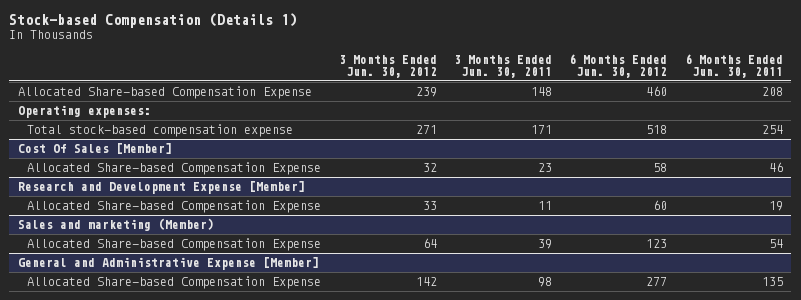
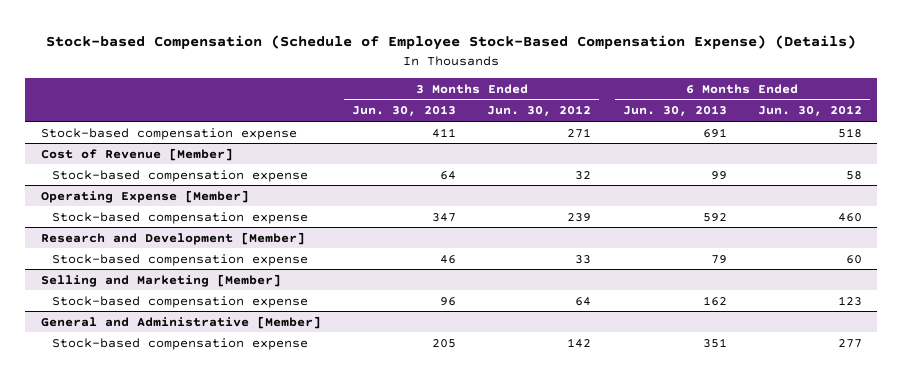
- Stock-based Compensation (Details 1)
+ Stock-based Compensation (Schedule of Employee Stock-Based Compensation Expense) (Details)
- | 3 Months Ended Jun. 30, 2012 | 3 Months Ended Jun. 30, 2011 | 6 Months Ended Jun. 30, 2012 | 6 Months Ended Jun. 30, 2011
+ | 3 Months Ended Jun. 30, 2013 | 3 Months Ended Jun. 30, 2012 | 6 Months Ended Jun. 30, 2013 | 6 Months Ended Jun. 30, 2012
- Allocated Share-based Compensation Expense | 239 | 148 | 460 | 208
- Operating expenses:
- Total stock-based compensation expense | 271 | 171 | 518 | 254
- Cost Of Sales [Member]
- Allocated Share-based Compensation Expense | 32 | 23 | 58 | 46
- Research and Development Expense [Member]
- Allocated Share-based Compensation Expense | 33 | 11 | 60 | 19
- Sales and marketing (Member)
- Allocated Share-based Compensation Expense | 64 | 39 | 123 | 54
- General and Administrative Expense [Member]
- Allocated Share-based Compensation Expense | 142 | 98 | 277 | 135
+ Stock-based compensation expense | 411 | 271 | 691 | 518
+ Cost of Revenue [Member]
+ Stock-based compensation expense | 64 | 32 | 99 | 58
+ Operating Expense [Member]
+ Stock-based compensation expense | 347 | 239 | 592 | 460
+ Research and Development [Member]
+ Stock-based compensation expense | 46 | 33 | 79 | 60
+ Selling and Marketing [Member]
+ Stock-based compensation expense | 96 | 64 | 162 | 123
+ General and Administrative [Member]
+ Stock-based compensation expense | 205 | 142 | 351 | 277

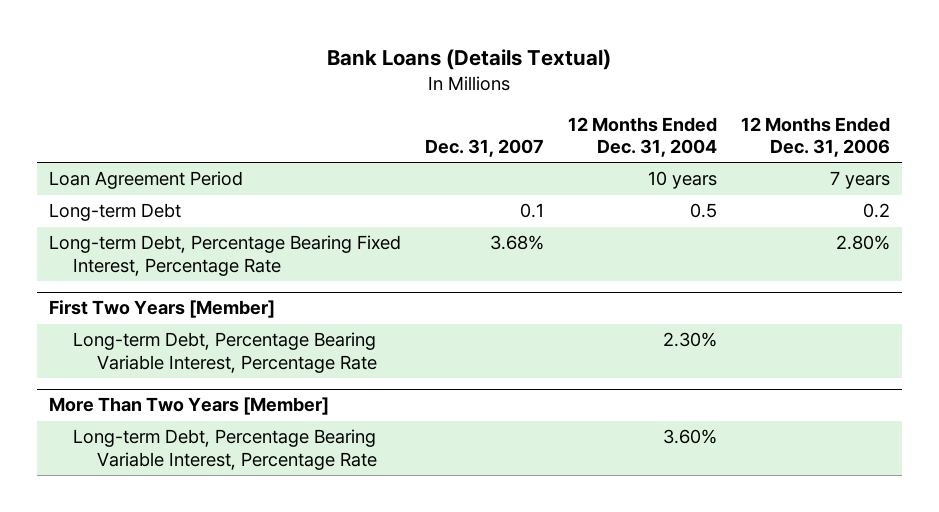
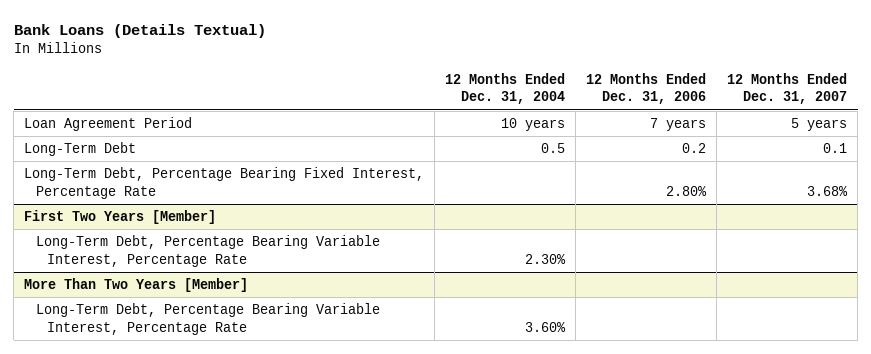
- | Dec. 31, 2007 | 12 Months Ended Dec. 31, 2004 | 12 Months Ended Dec. 31, 2006
+ | 12 Months Ended Dec. 31, 2004 | 12 Months Ended Dec. 31, 2006 | 12 Months Ended Dec. 31, 2007
- Long-term Debt | 0.1 | 0.5 | 0.2
- Long-term Debt, Percentage Bearing Fixed Interest, Percentage Rate | 3.68% | | 2.80%
+ Long-Term Debt | 0.5 | 0.2 | 0.1
+ Long-Term Debt, Percentage Bearing Fixed Interest, Percentage Rate | | 2.80% | 3.68%
@ First Two Years [Member]
- Long-term Debt, Percentage Bearing Variable Interest, Percentage Rate | | 2.30% |
+ Long-Term Debt, Percentage Bearing Variable Interest, Percentage Rate | 2.30% | |
@ More Than Two Years [Member]
- Long-term Debt, Percentage Bearing Variable Interest, Percentage Rate | | 3.60% |
+ Long-Term Debt, Percentage Bearing Variable Interest, Percentage Rate | 3.60% | |

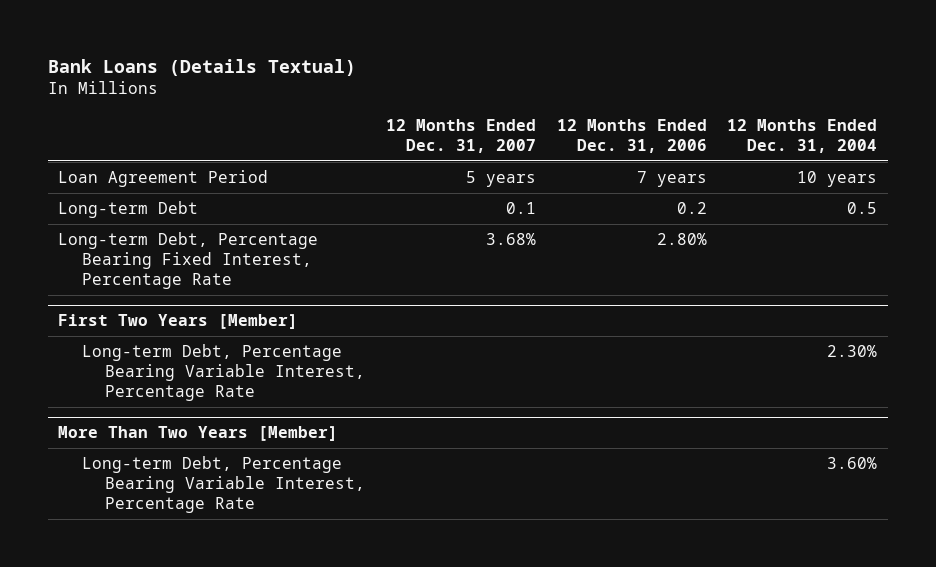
- | 12 Months Ended Dec. 31, 2004 | 12 Months Ended Dec. 31, 2006 | 12 Months Ended Dec. 31, 2007
+ | 12 Months Ended Dec. 31, 2007 | 12 Months Ended Dec. 31, 2006 | 12 Months Ended Dec. 31, 2004
- Long-Term Debt | 0.5 | 0.2 | 0.1
- Long-Term Debt, Percentage Bearing Fixed Interest, Percentage Rate | | 2.80% | 3.68%
+ Long-term Debt | 0.1 | 0.2 | 0.5
+ Long-term Debt, Percentage Bearing Fixed Interest, Percentage Rate | 3.68% | 2.80% |
@ First Two Years [Member]
- Long-Term Debt, Percentage Bearing Variable Interest, Percentage Rate | 2.30% | |
+ Long-term Debt, Percentage Bearing Variable Interest, Percentage Rate | | | 2.30%
@ More Than Two Years [Member]
- Long-Term Debt, Percentage Bearing Variable Interest, Percentage Rate | 3.60% | |
+ Long-term Debt, Percentage Bearing Variable Interest, Percentage Rate | | | 3.60%

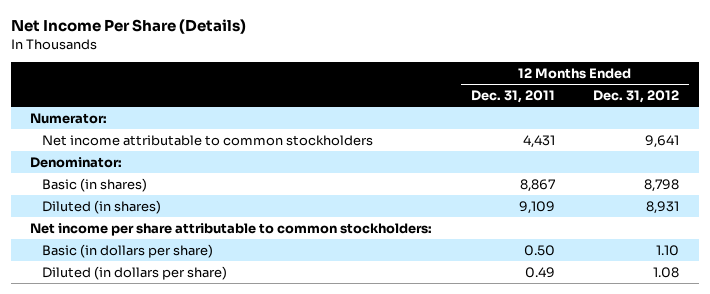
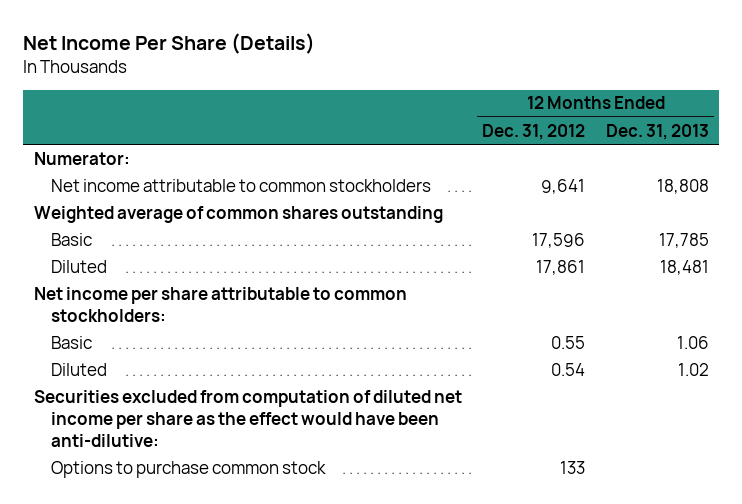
- | 12 Months Ended Dec. 31, 2011 | 12 Months Ended Dec. 31, 2012
+ | 12 Months Ended Dec. 31, 2012 | 12 Months Ended Dec. 31, 2013
- Denominator:
- Basic (in shares) | 8,867 | 8,798
- Diluted (in shares) | 9,109 | 8,931
+ Weighted average of common shares outstanding
+ Basic | 17,596 | 17,785
+ Diluted | 17,861 | 18,481
- Basic (in dollars per share) | 0.50 | 1.10
- Diluted (in dollars per share) | 0.49 | 1.08
+ Basic | 0.55 | 1.06
+ Diluted | 0.54 | 1.02
+ Securities excluded from computation of diluted net income per share as the effect would have been anti-dilutive:
+ Options to purchase common stock | 133 |

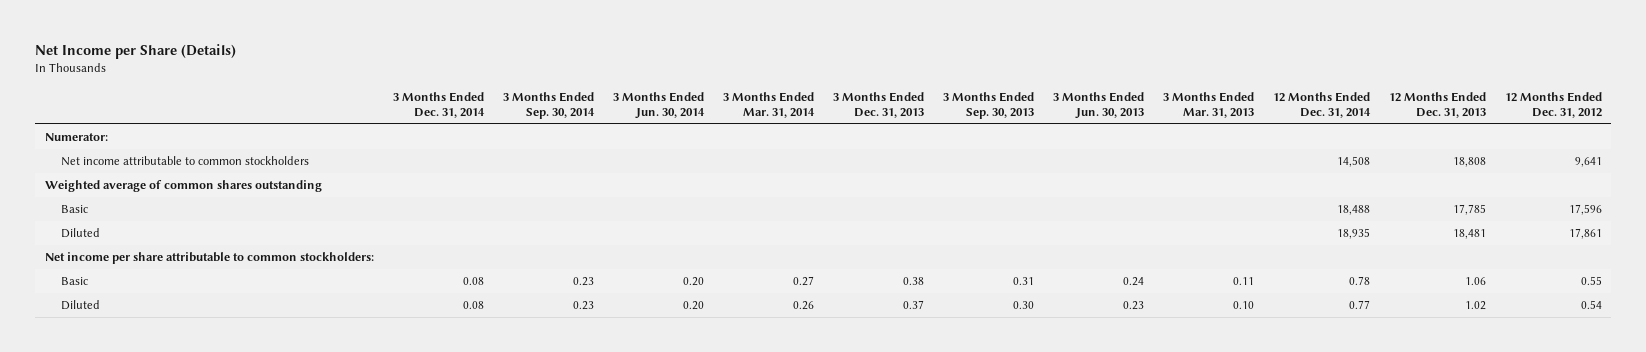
- Net Income Per Share (Details)
+ Net Income per Share (Details)
- | 12 Months Ended Dec. 31, 2012 | 12 Months Ended Dec. 31, 2013
+ | 3 Months Ended Dec. 31, 2014 | 3 Months Ended Sep. 30, 2014 | 3 Months Ended Jun. 30, 2014 | 3 Months Ended Mar. 31, 2014 | 3 Months Ended Dec. 31, 2013 | 3 Months Ended Sep. 30, 2013 | 3 Months Ended Jun. 30, 2013 | 3 Months Ended Mar. 31, 2013 | 12 Months Ended Dec. 31, 2014 | 12 Months Ended Dec. 31, 2013 | 12 Months Ended Dec. 31, 2012
- Securities excluded from computation of diluted net income per share as the effect would have been anti-dilutive:
- Options to purchase common stock | 133 |

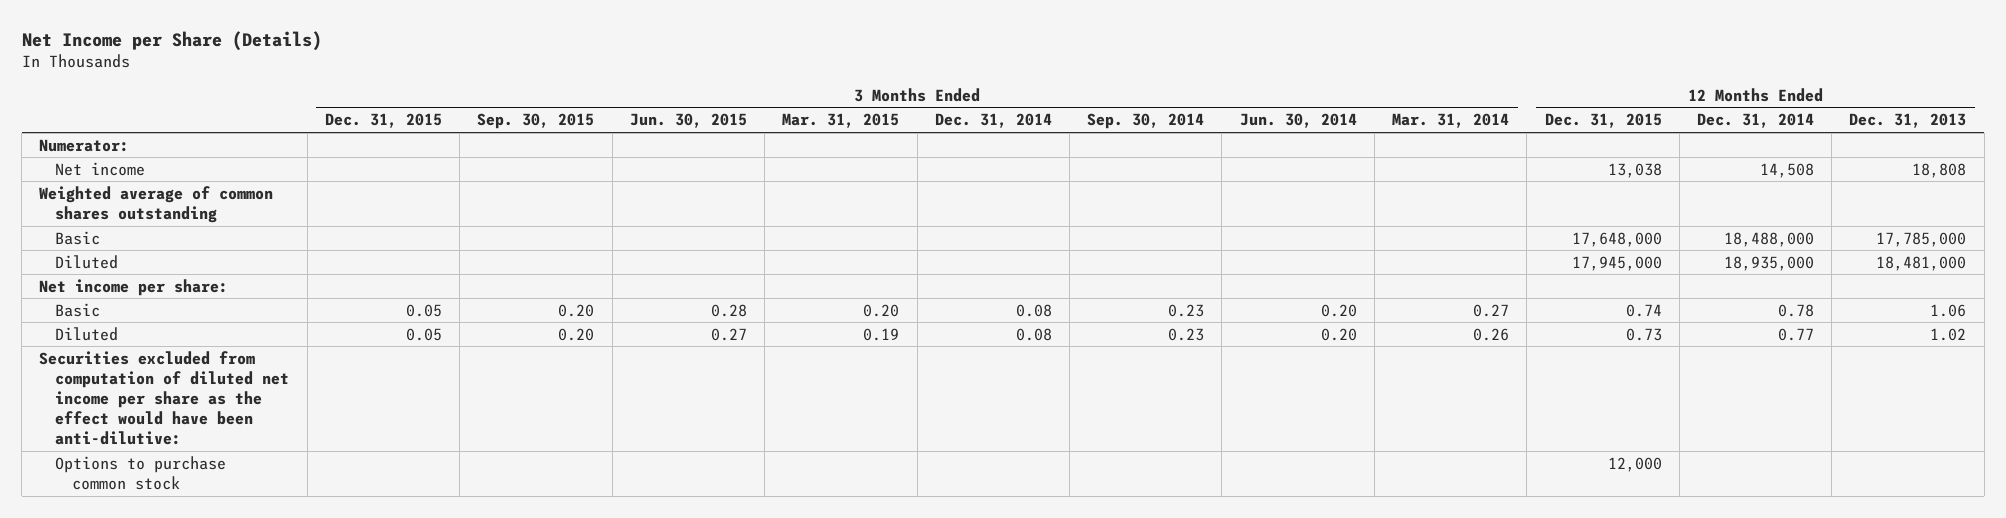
- | 3 Months Ended Dec. 31, 2014 | 3 Months Ended Sep. 30, 2014 | 3 Months Ended Jun. 30, 2014 | 3 Months Ended Mar. 31, 2014 | 3 Months Ended Dec. 31, 2013 | 3 Months Ended Sep. 30, 2013 | 3 Months Ended Jun. 30, 2013 | 3 Months Ended Mar. 31, 2013 | 12 Months Ended Dec. 31, 2014 | 12 Months Ended Dec. 31, 2013 | 12 Months Ended Dec. 31, 2012
+ | 3 Months Ended Dec. 31, 2015 | 3 Months Ended Sep. 30, 2015 | 3 Months Ended Jun. 30, 2015 | 3 Months Ended Mar. 31, 2015 | 3 Months Ended Dec. 31, 2014 | 3 Months Ended Sep. 30, 2014 | 3 Months Ended Jun. 30, 2014 | 3 Months Ended Mar. 31, 2014 | 12 Months Ended Dec. 31, 2015 | 12 Months Ended Dec. 31, 2014 | 12 Months Ended Dec. 31, 2013
- Net income attributable to common stockholders | | | | | | | | | 14,508 | 18,808 | 9,641
+ Net income | | | | | | | | | 13,038 | 14,508 | 18,808
- Basic | | | | | | | | | 18,488 | 17,785 | 17,596
- Diluted | | | | | | | | | 18,935 | 18,481 | 17,861
- Net income per share attributable to common stockholders:
+ Basic | | | | | | | | | 17,648,000 | 18,488,000 | 17,785,000
+ Diluted | | | | | | | | | 17,945,000 | 18,935,000 | 18,481,000
+ Net income per share:
+ Securities excluded from computation of diluted net income per share as the effect would have been anti-dilutive:
+ Options to purchase common stock | | | | | | | | | 12,000 | |

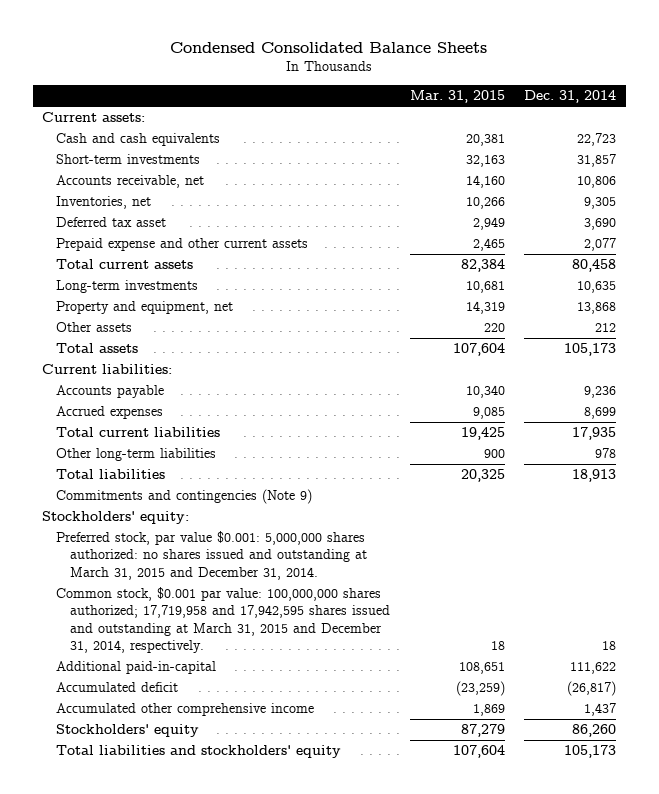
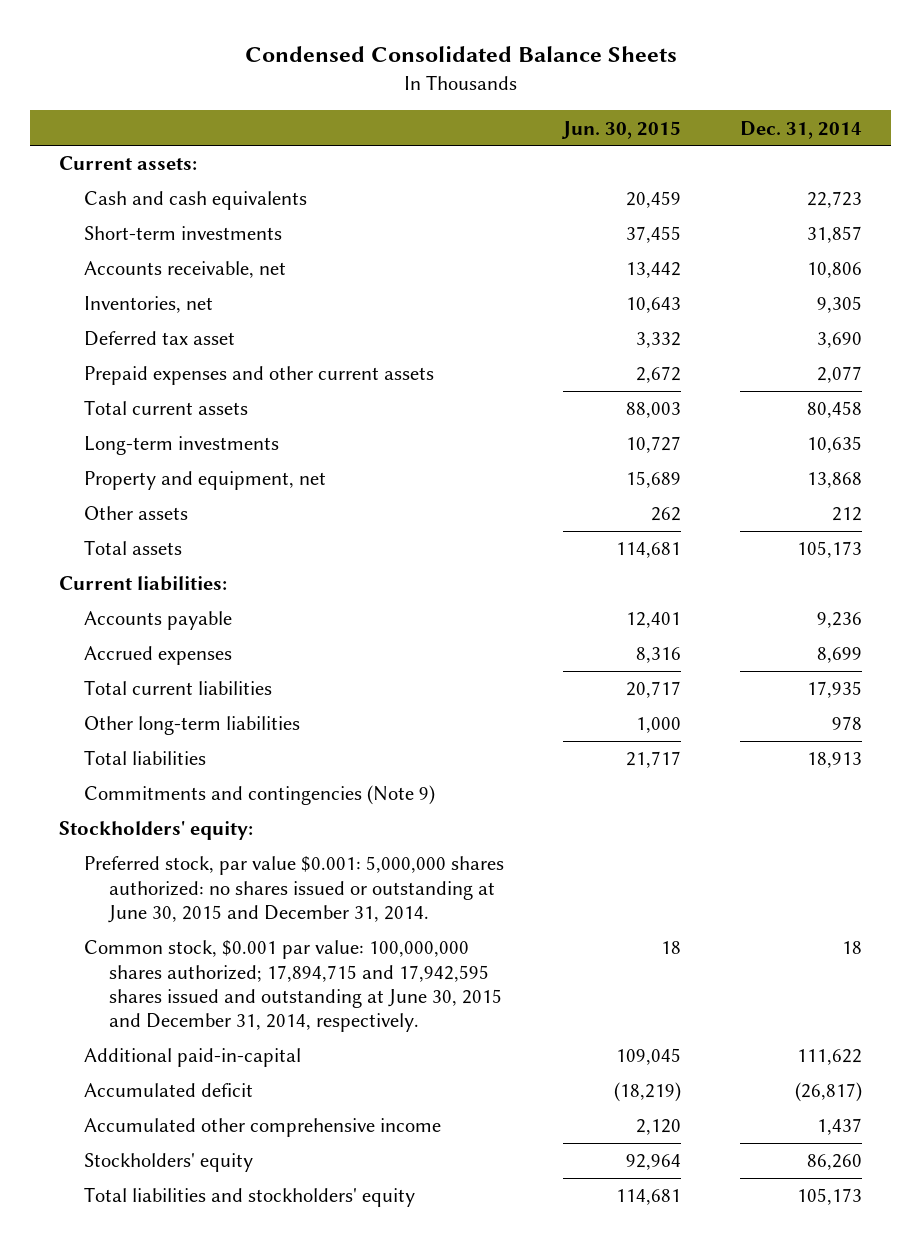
- | Mar. 31, 2015 | Dec. 31, 2014
+ | Jun. 30, 2015 | Dec. 31, 2014
- Prepaid expense and other current assets | 2,465 | 2,077
+ Prepaid expenses and other current assets | 2,672 | 2,077
- Preferred stock, par value $0.001: 5,000,000 shares authorized: no shares issued and outstanding at March 31, 2015 and December 31, 2014.
- Common stock, $0.001 par value: 100,000,000 shares authorized; 17,719,958 and 17,942,595 shares issued and outstanding at March 31, 2015 and December 31, 2014, respectively. | 18 | 18
+ Preferred stock, par value $0.001: 5,000,000 shares authorized: no shares issued or outstanding at June 30, 2015 and December 31, 2014.
+ Common stock, $0.001 par value: 100,000,000 shares authorized; 17,894,715 and 17,942,595 shares issued and outstanding at June 30, 2015 and December 31, 2014, respectively. | 18 | 18

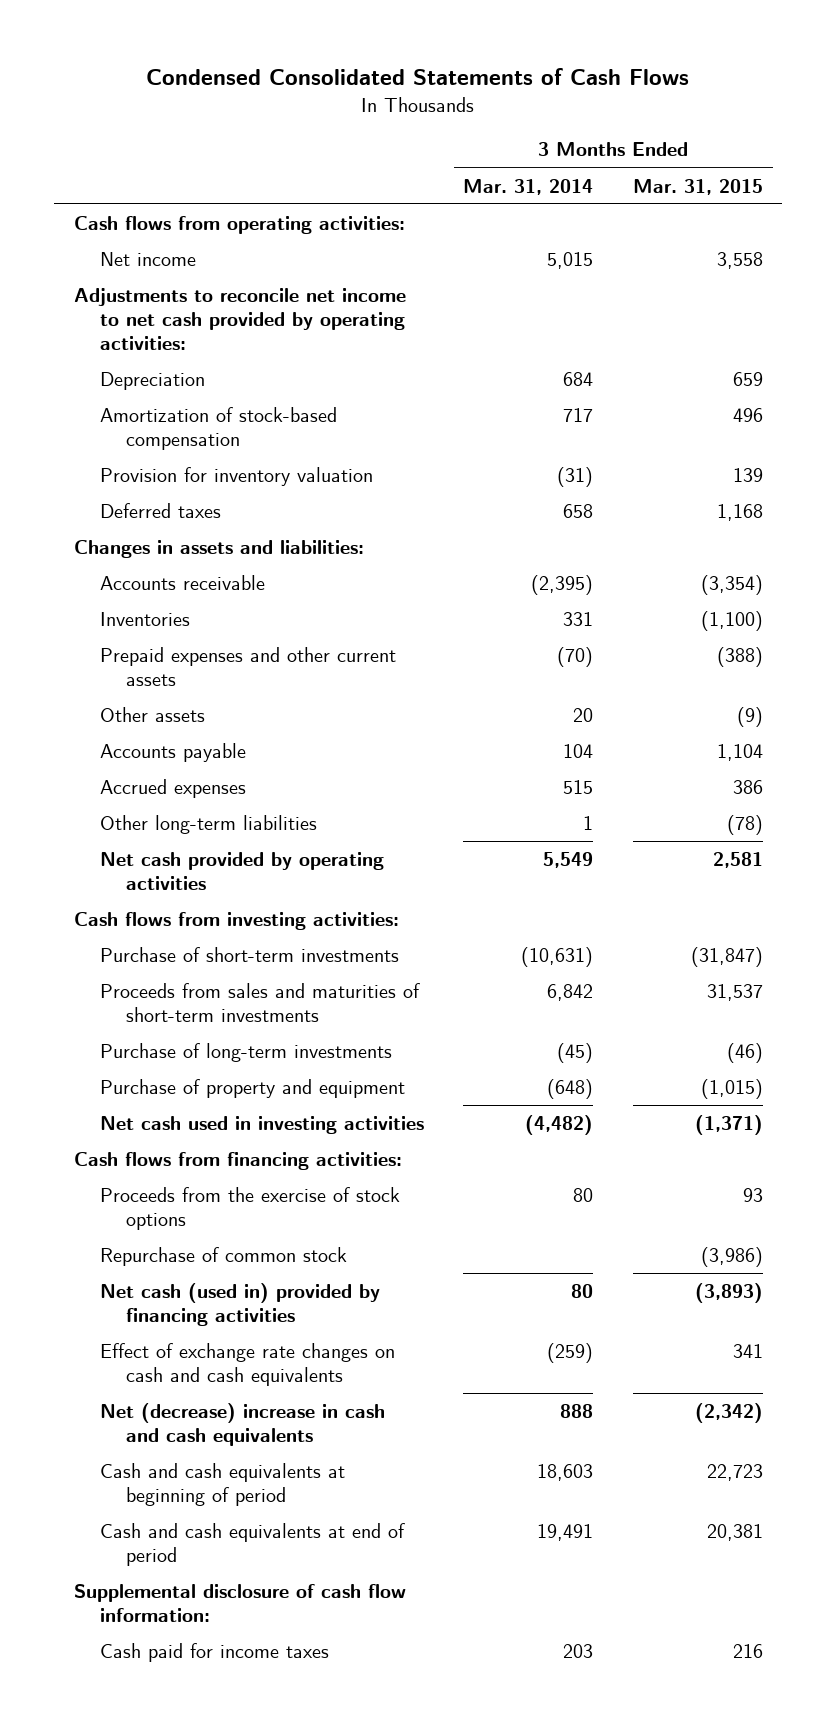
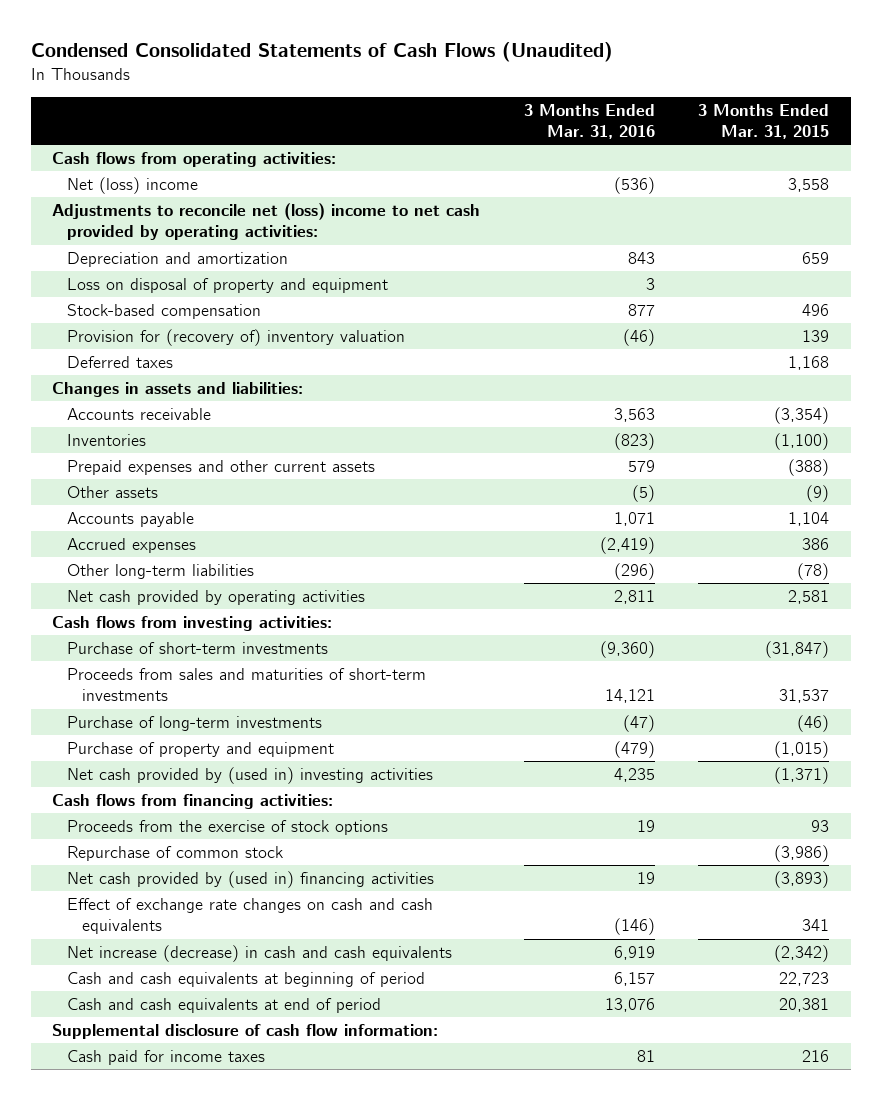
- Condensed Consolidated Statements of Cash Flows
+ Condensed Consolidated Statements of Cash Flows (Unaudited)
- | 3 Months Ended Mar. 31, 2014 | 3 Months Ended Mar. 31, 2015
+ | 3 Months Ended Mar. 31, 2016 | 3 Months Ended Mar. 31, 2015
- Net income | 5,015 | 3,558
- Adjustments to reconcile net income to net cash provided by operating activities:
- Depreciation | 684 | 659
- Amortization of stock-based compensation | 717 | 496
- Provision for inventory valuation | (31) | 139
+ Net (loss) income | (536) | 3,558
+ Adjustments to reconcile net (loss) income to net cash provided by operating activities:
+ Depreciation and amortization | 843 | 659
+ Loss on disposal of property and equipment | 3 |
+ Stock-based compensation | 877 | 496
+ Provision for (recovery of) inventory valuation | (46) | 139
- Net cash used in investing activities | (4,482) | (1,371)
+ Net cash provided by (used in) investing activities | 4,235 | (1,371)
- Net cash (used in) provided by financing activities | 80 | (3,893)
+ Net cash provided by (used in) financing activities | 19 | (3,893)
- Net (decrease) increase in cash and cash equivalents | 888 | (2,342)
+ Net increase (decrease) in cash and cash equivalents | 6,919 | (2,342)

